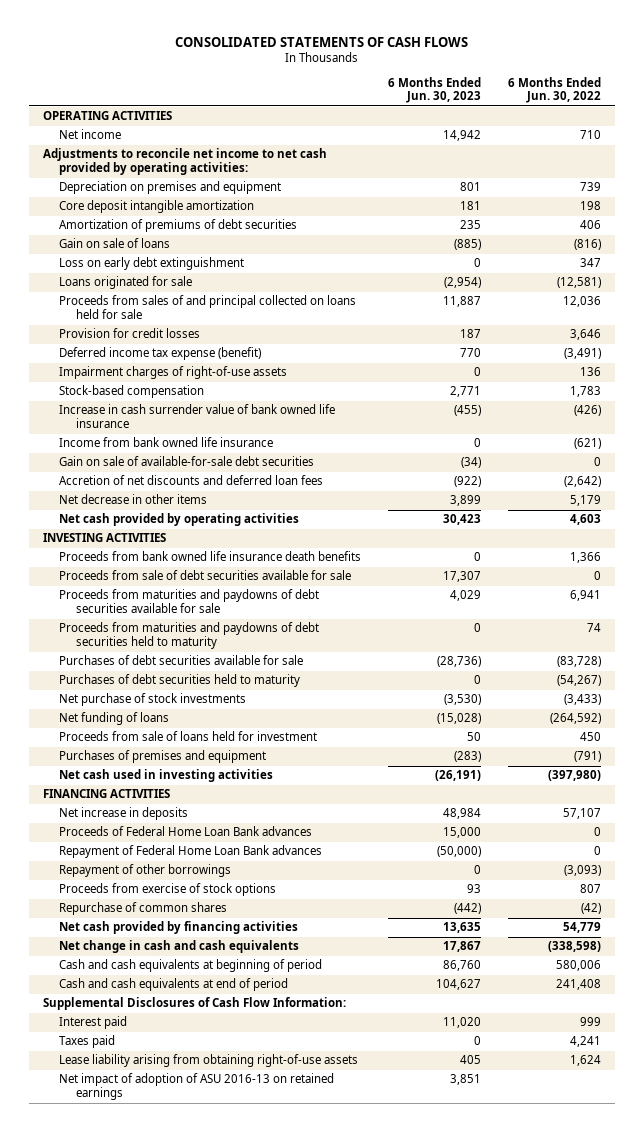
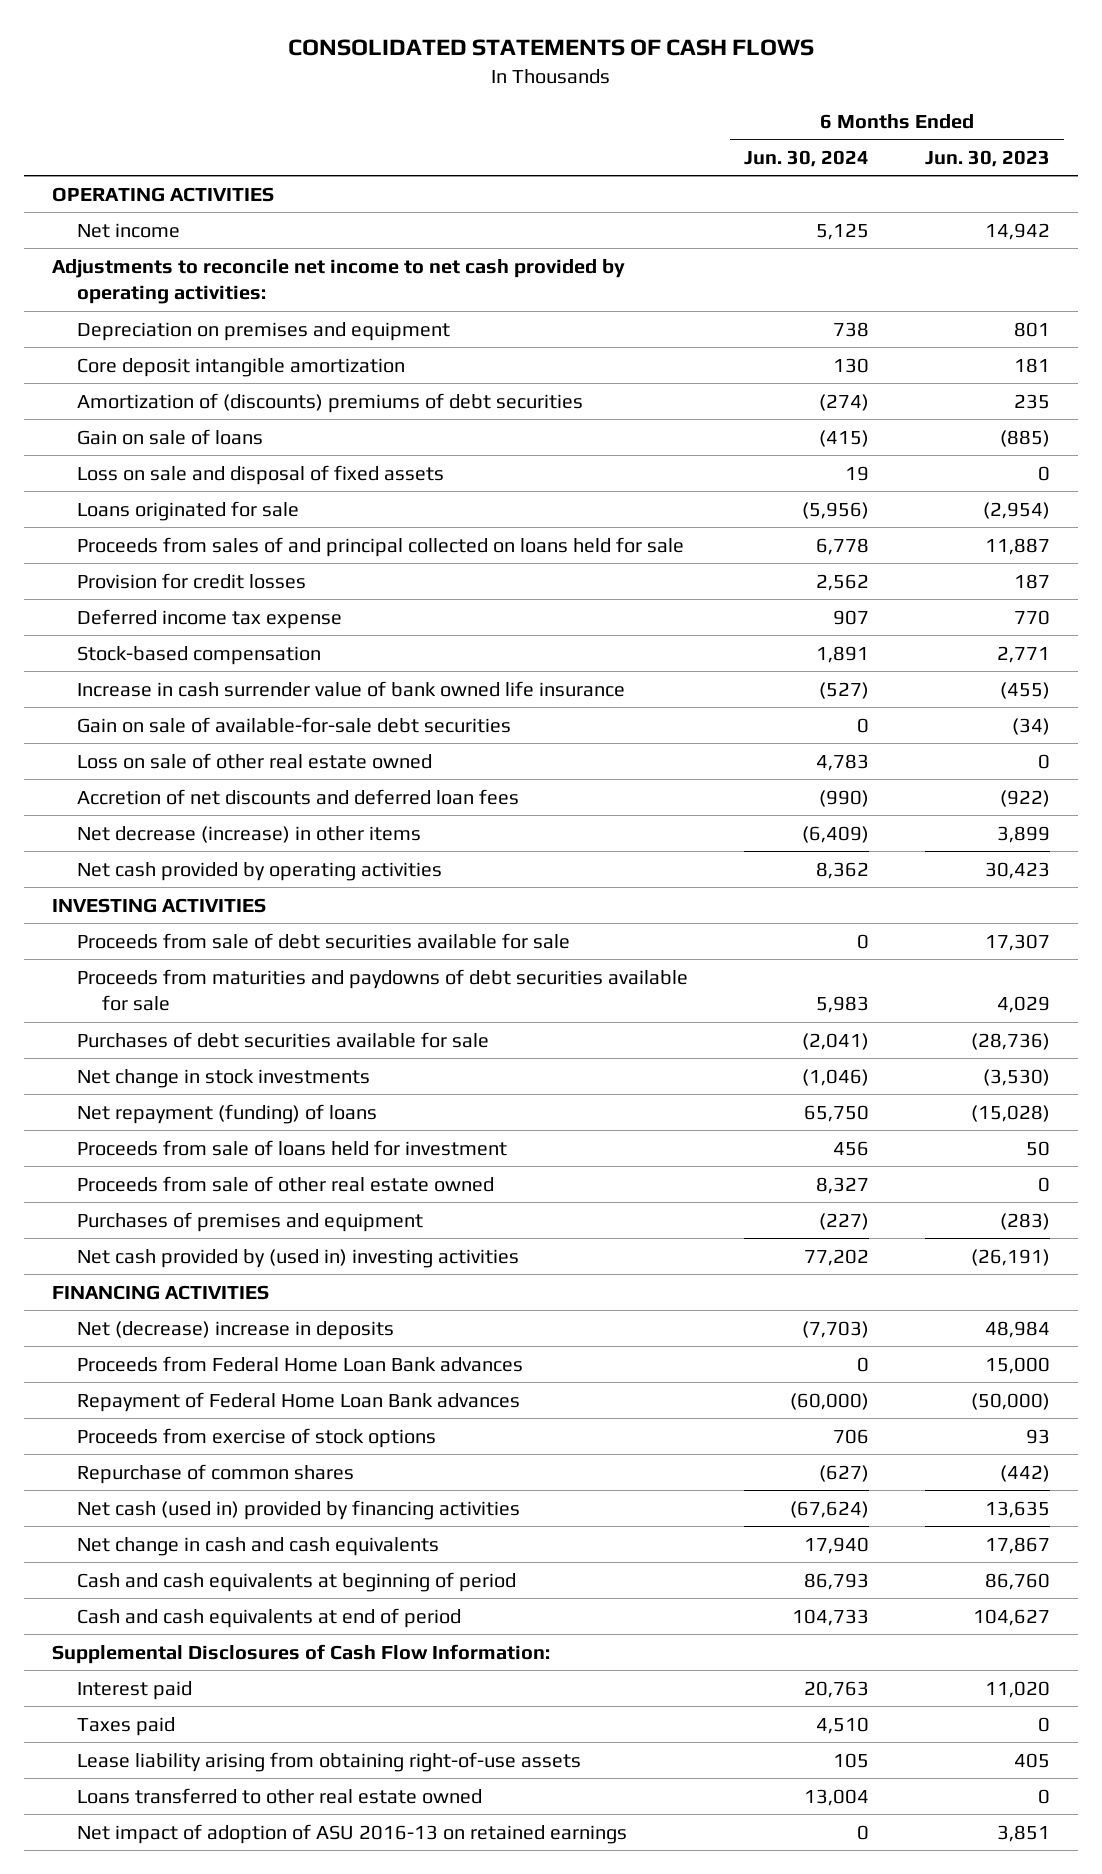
- | 6 Months Ended Jun. 30, 2023 | 6 Months Ended Jun. 30, 2022
+ | 6 Months Ended Jun. 30, 2024 | 6 Months Ended Jun. 30, 2023
- Amortization of premiums of debt securities | 235 | 406
+ Amortization of (discounts) premiums of debt securities | (274) | 235
- Loss on early debt extinguishment | 0 | 347
+ Loss on sale and disposal of fixed assets | 19 | 0
- Deferred income tax expense (benefit) | 770 | (3,491)
- Impairment charges of right-of-use assets | 0 | 136
+ Deferred income tax expense | 907 | 770
- Income from bank owned life insurance | 0 | (621)
+ Loss on sale of other real estate owned | 4,783 | 0
- Net decrease in other items | 3,899 | 5,179
+ Net decrease (increase) in other items | (6,409) | 3,899
- Proceeds from bank owned life insurance death benefits | 0 | 1,366
- Proceeds from maturities and paydowns of debt securities held to maturity | 0 | 74
- Purchases of debt securities held to maturity | 0 | (54,267)
- Net purchase of stock investments | (3,530) | (3,433)
- Net funding of loans | (15,028) | (264,592)
+ Net change in stock investments | (1,046) | (3,530)
+ Net repayment (funding) of loans | 65,750 | (15,028)
+ Proceeds from sale of other real estate owned | 8,327 | 0
- Net cash used in investing activities | (26,191) | (397,980)
+ Net cash provided by (used in) investing activities | 77,202 | (26,191)
- Net increase in deposits | 48,984 | 57,107
- Proceeds of Federal Home Loan Bank advances | 15,000 | 0
+ Net (decrease) increase in deposits | (7,703) | 48,984
+ Proceeds from Federal Home Loan Bank advances | 0 | 15,000
- Repayment of other borrowings | 0 | (3,093)
- Net cash provided by financing activities | 13,635 | 54,779
+ Net cash (used in) provided by financing activities | (67,624) | 13,635
+ Loans transferred to other real estate owned | 13,004 | 0

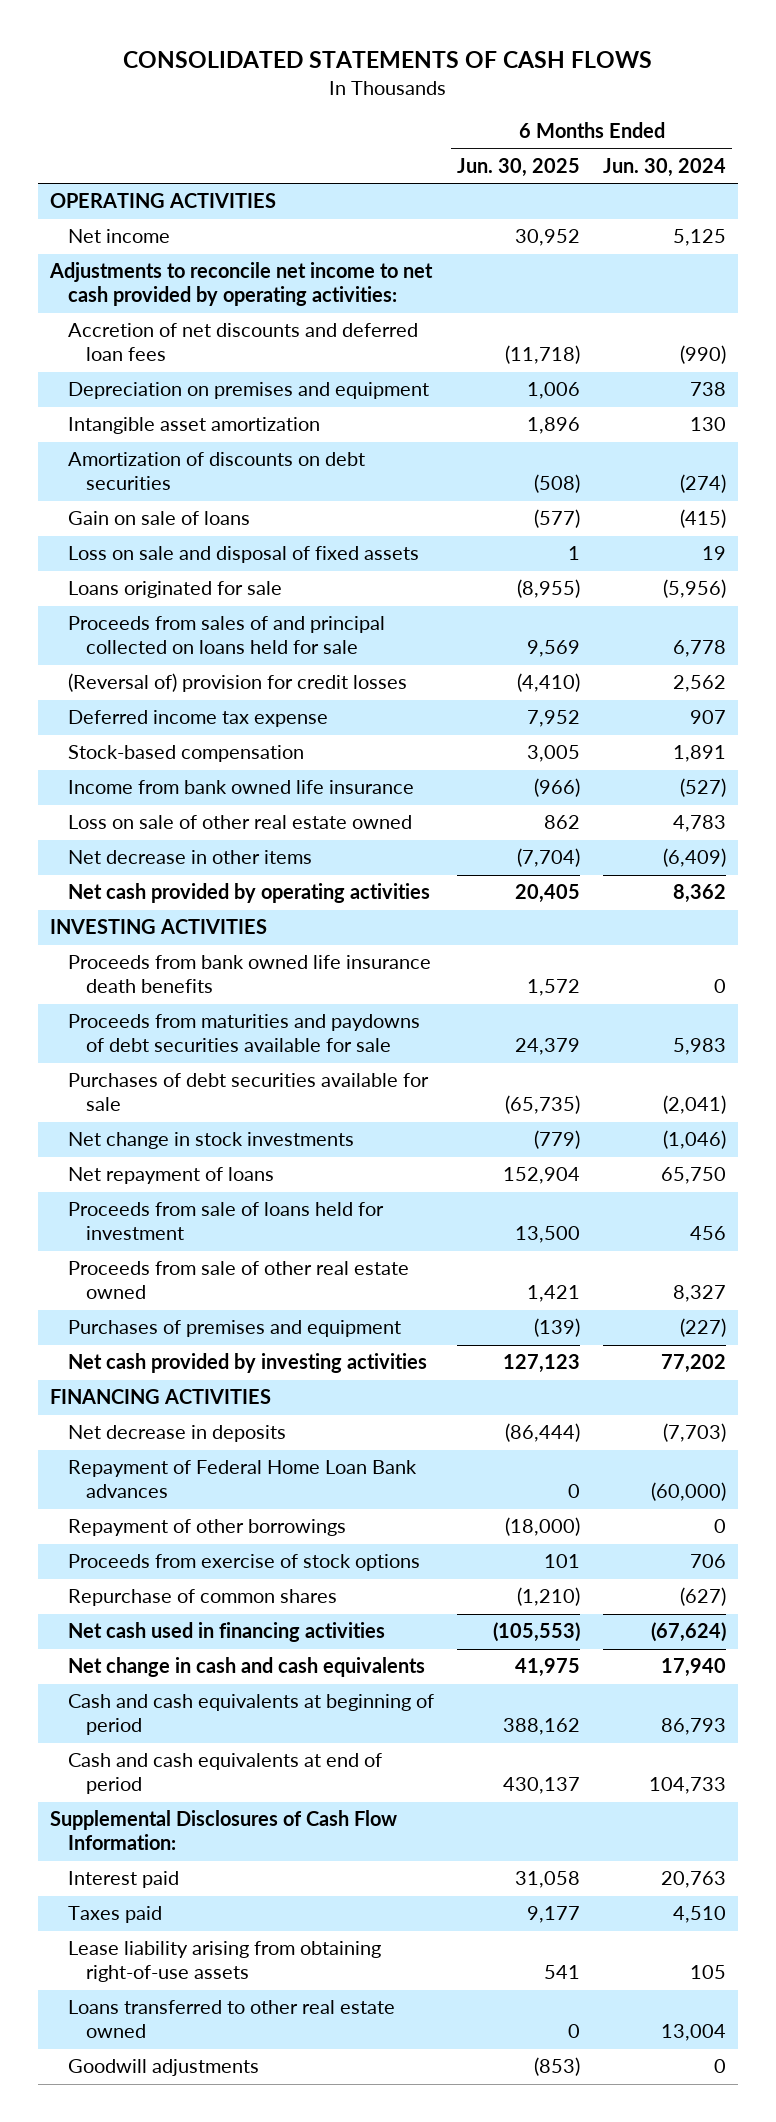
- | 6 Months Ended Jun. 30, 2024 | 6 Months Ended Jun. 30, 2023
+ | 6 Months Ended Jun. 30, 2025 | 6 Months Ended Jun. 30, 2024
moved up: Accretion of net discounts and deferred loan fees | (11,718) | (990)
- Core deposit intangible amortization | 130 | 181
- Amortization of (discounts) premiums of debt securities | (274) | 235
+ Intangible asset amortization | 1,896 | 130
+ Amortization of discounts on debt securities | (508) | (274)
- Provision for credit losses | 2,562 | 187
+ (Reversal of) provision for credit losses | (4,410) | 2,562
- Increase in cash surrender value of bank owned life insurance | (527) | (455)
- Gain on sale of available-for-sale debt securities | 0 | (34)
+ Income from bank owned life insurance | (966) | (527)
- Net decrease (increase) in other items | (6,409) | 3,899
+ Net decrease in other items | (7,704) | (6,409)
- Proceeds from sale of debt securities available for sale | 0 | 17,307
+ Proceeds from bank owned life insurance death benefits | 1,572 | 0
- Net repayment (funding) of loans | 65,750 | (15,028)
+ Net repayment of loans | 152,904 | 65,750
- Net cash provided by (used in) investing activities | 77,202 | (26,191)
+ Net cash provided by investing activities | 127,123 | 77,202
- Net (decrease) increase in deposits | (7,703) | 48,984
- Proceeds from Federal Home Loan Bank advances | 0 | 15,000
+ Net decrease in deposits | (86,444) | (7,703)
+ Repayment of other borrowings | (18,000) | 0
- Net cash (used in) provided by financing activities | (67,624) | 13,635
+ Net cash used in financing activities | (105,553) | (67,624)
- Net impact of adoption of ASU 2016-13 on retained earnings | 0 | 3,851
+ Goodwill adjustments | (853) | 0

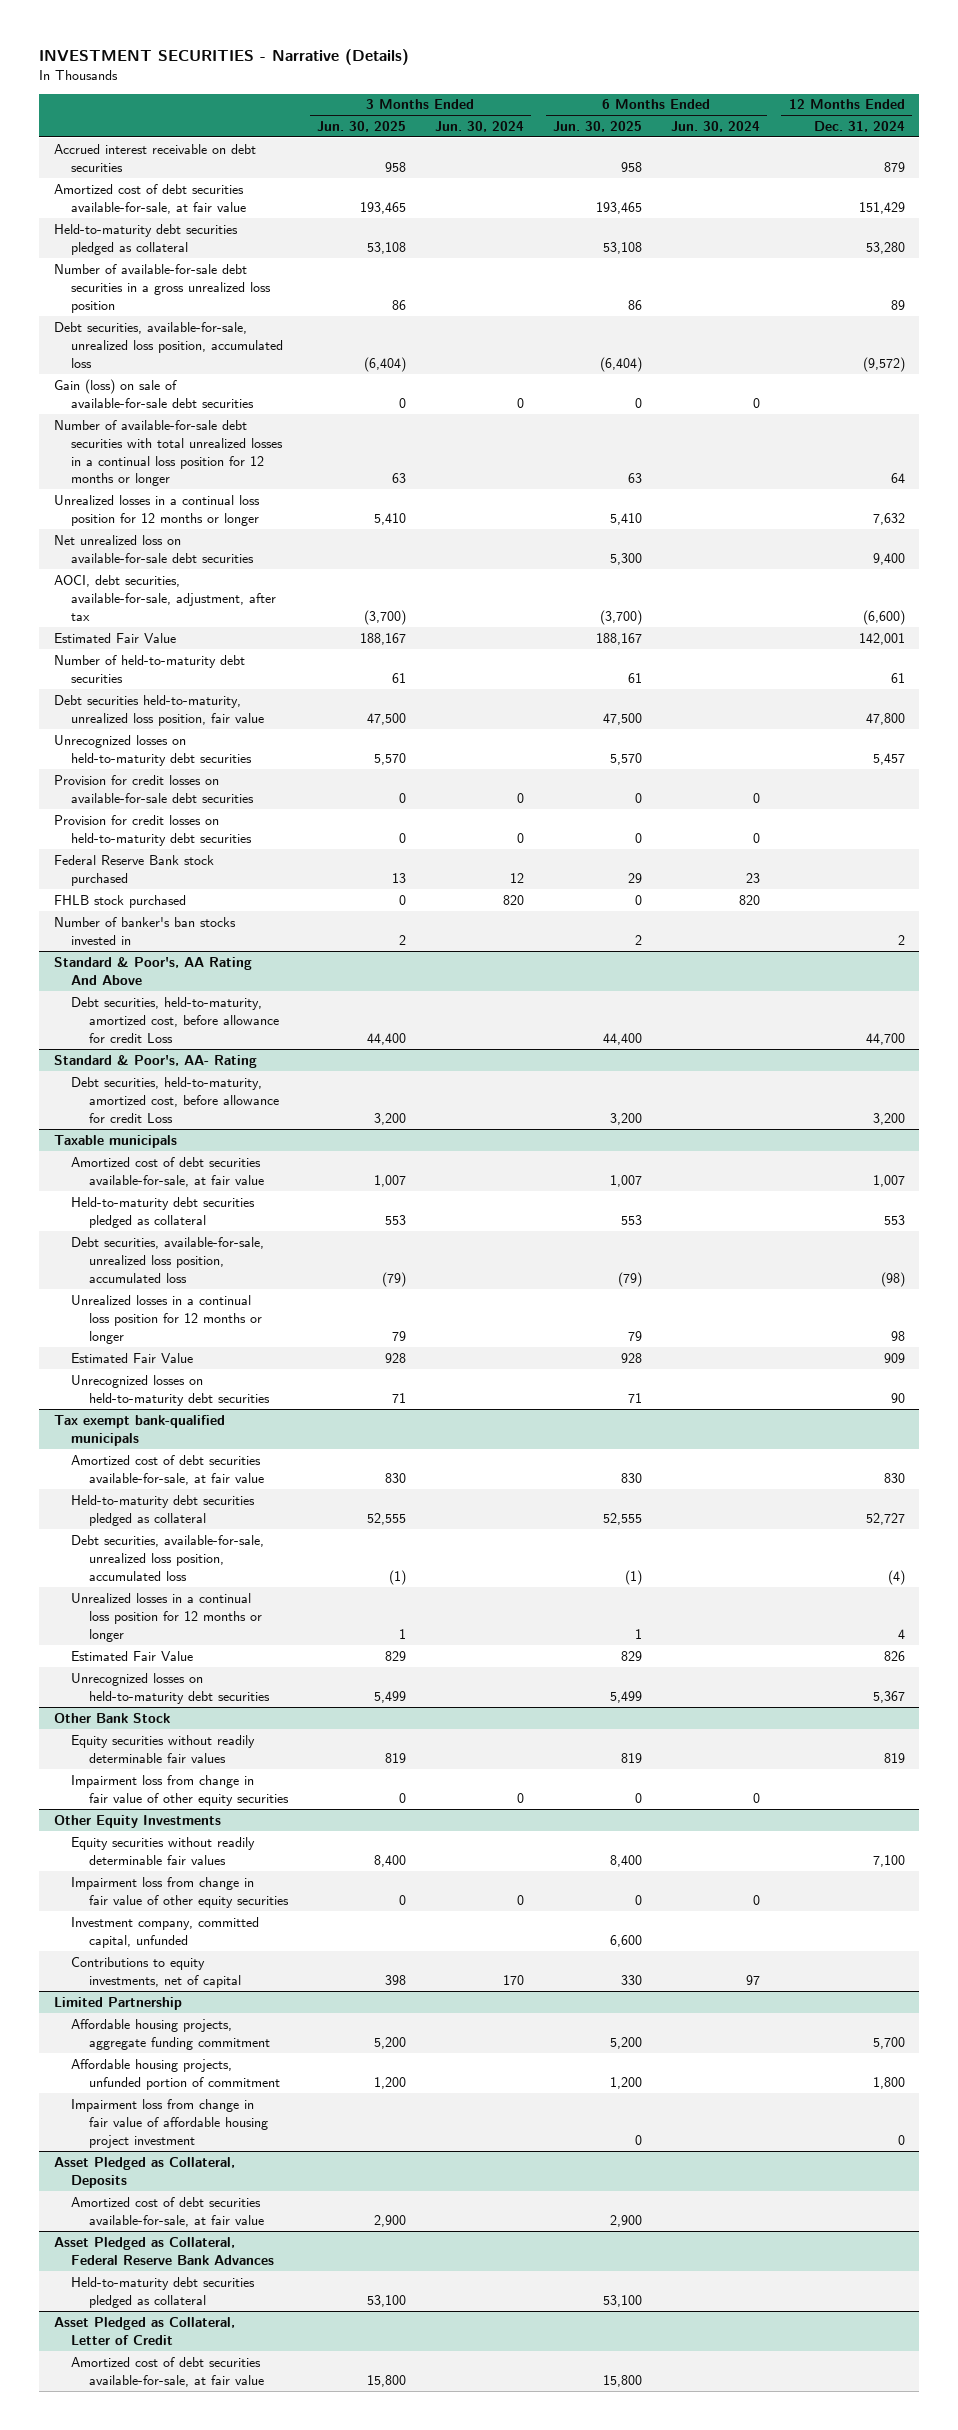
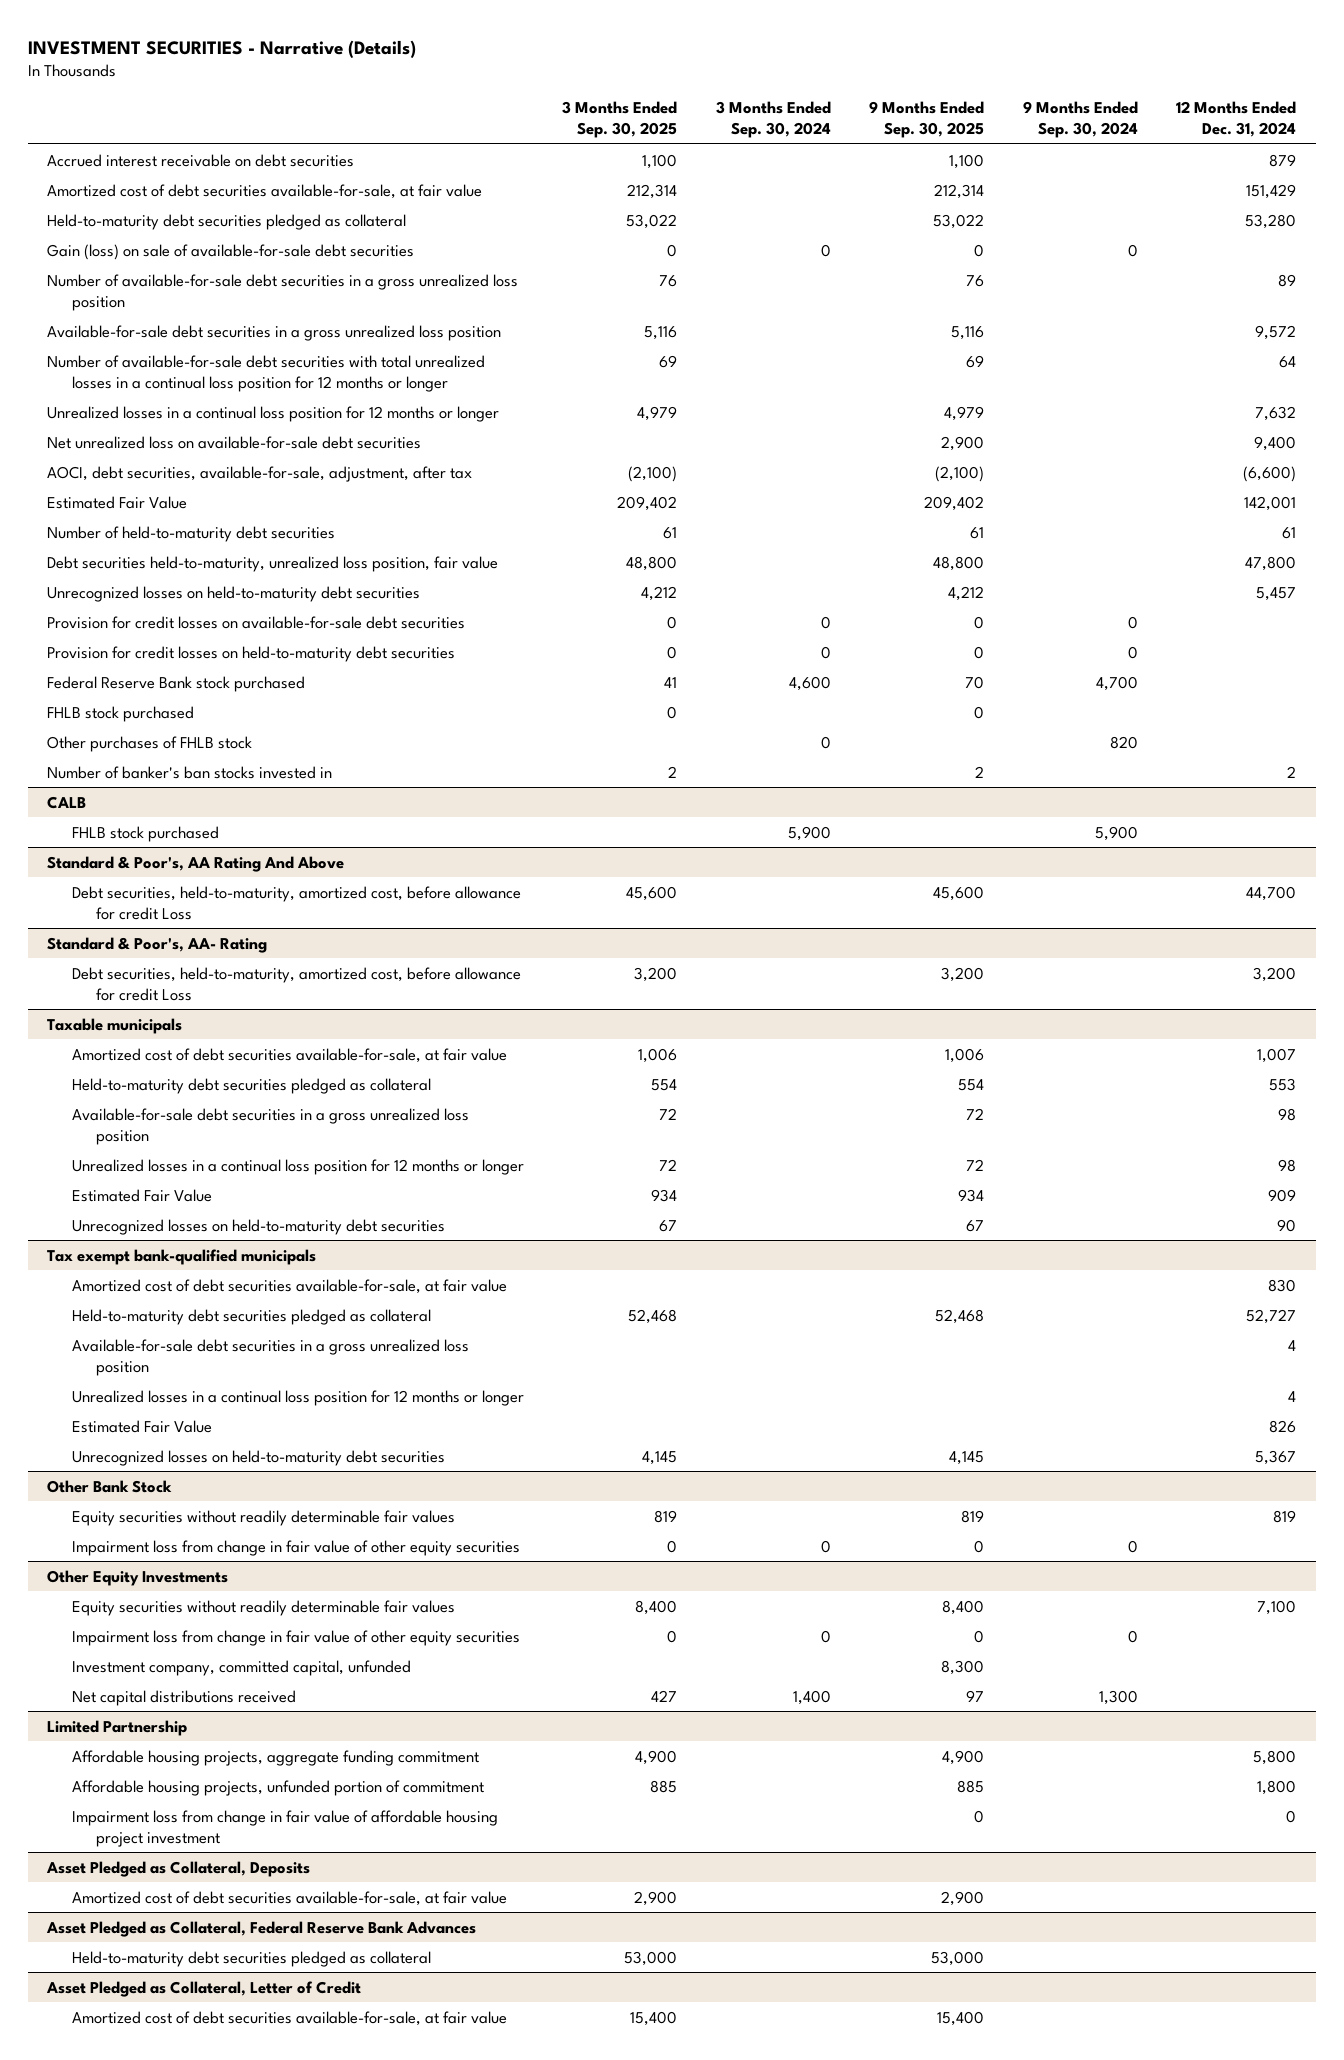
- | 3 Months Ended Jun. 30, 2025 | 3 Months Ended Jun. 30, 2024 | 6 Months Ended Jun. 30, 2025 | 6 Months Ended Jun. 30, 2024 | 12 Months Ended Dec. 31, 2024
+ | 3 Months Ended Sep. 30, 2025 | 3 Months Ended Sep. 30, 2024 | 9 Months Ended Sep. 30, 2025 | 9 Months Ended Sep. 30, 2024 | 12 Months Ended Dec. 31, 2024
- Debt securities, available-for-sale, unrealized loss position, accumulated loss | (6,404) | | (6,404) | | (9,572)
moved down: Number of available-for-sale debt securities in a gross unrealized loss position | 76 | | 76 | | 89
+ Available-for-sale debt securities in a gross unrealized loss position | 5,116 | | 5,116 | | 9,572
+ Other purchases of FHLB stock | | 0 | | 820 |
+ CALB
+ FHLB stock purchased | | 5,900 | | 5,900 |
@ Taxable municipals
- Debt securities, available-for-sale, unrealized loss position, accumulated loss | (79) | | (79) | | (98)
+ Available-for-sale debt securities in a gross unrealized loss position | 72 | | 72 | | 98
@ Tax exempt bank-qualified municipals
- Debt securities, available-for-sale, unrealized loss position, accumulated loss | (1) | | (1) | | (4)
+ Available-for-sale debt securities in a gross unrealized loss position | | | | | 4
@ Other Equity Investments
- Contributions to equity investments, net of capital | 398 | 170 | 330 | 97 |
+ Net capital distributions received | 427 | 1,400 | 97 | 1,300 |
@ Limited Partnership
- Affordable housing projects, aggregate funding commitment | 5,200 | | 5,200 | | 5,700
+ Affordable housing projects, aggregate funding commitment | 4,900 | | 4,900 | | 5,800

